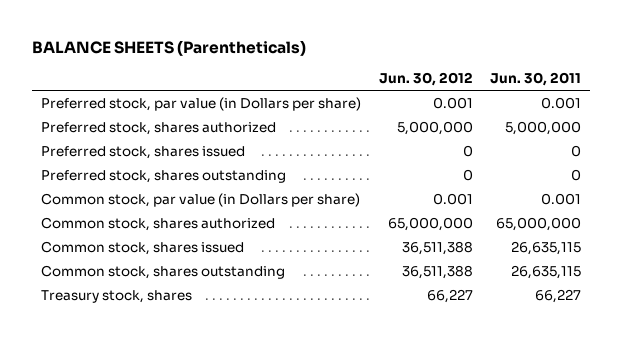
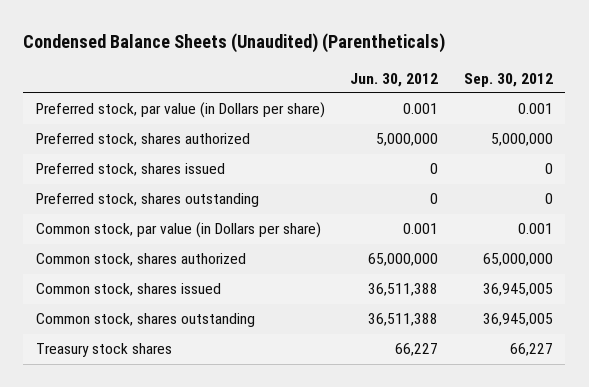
- BALANCE SHEETS (Parentheticals)
+ Condensed Balance Sheets (Unaudited) (Parentheticals)
- | Jun. 30, 2012 | Jun. 30, 2011
+ | Jun. 30, 2012 | Sep. 30, 2012
- Treasury stock, shares | 66,227 | 66,227
+ Treasury stock shares | 66,227 | 66,227

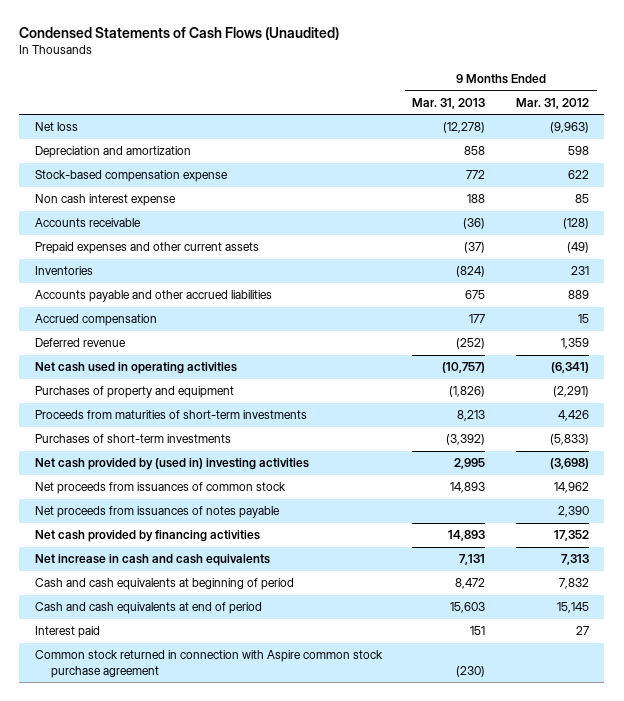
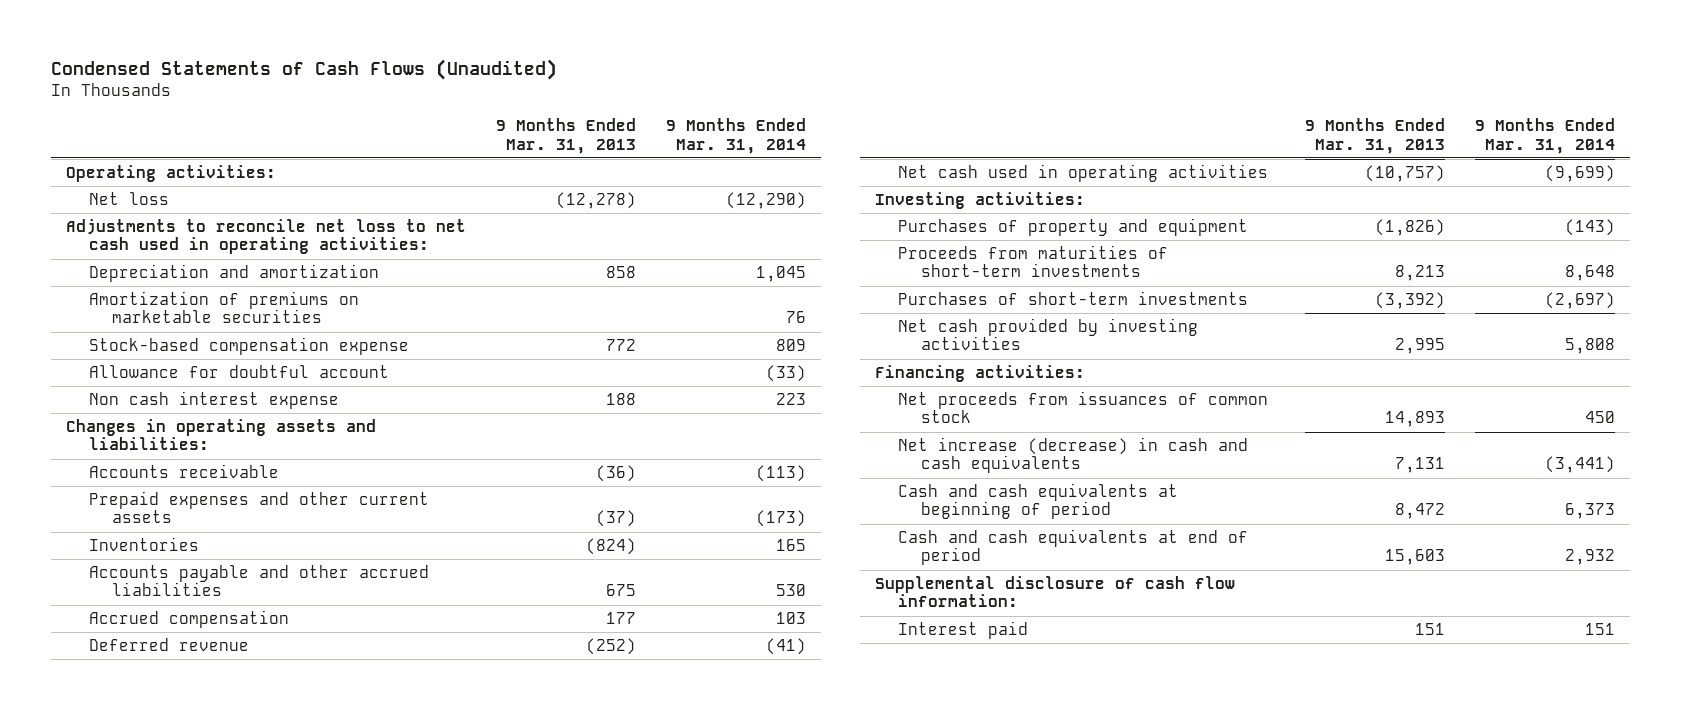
- | 9 Months Ended Mar. 31, 2013 | 9 Months Ended Mar. 31, 2012
+ | 9 Months Ended Mar. 31, 2013 | 9 Months Ended Mar. 31, 2014
+ Operating activities:
+ Adjustments to reconcile net loss to net cash used in operating activities:
+ Amortization of premiums on marketable securities | | 76
+ Allowance for doubtful account | | (33)
+ Changes in operating assets and liabilities:
+ Investing activities:
- Net cash provided by (used in) investing activities | 2,995 | (3,698)
+ Net cash provided by investing activities | 2,995 | 5,808
+ Financing activities:
- Net proceeds from issuances of notes payable | | 2,390
- Net cash provided by financing activities | 14,893 | 17,352
- Net increase in cash and cash equivalents | 7,131 | 7,313
+ Net increase (decrease) in cash and cash equivalents | 7,131 | (3,441)
+ Supplemental disclosure of cash flow information:
- Common stock returned in connection with Aspire common stock purchase agreement | (230) |

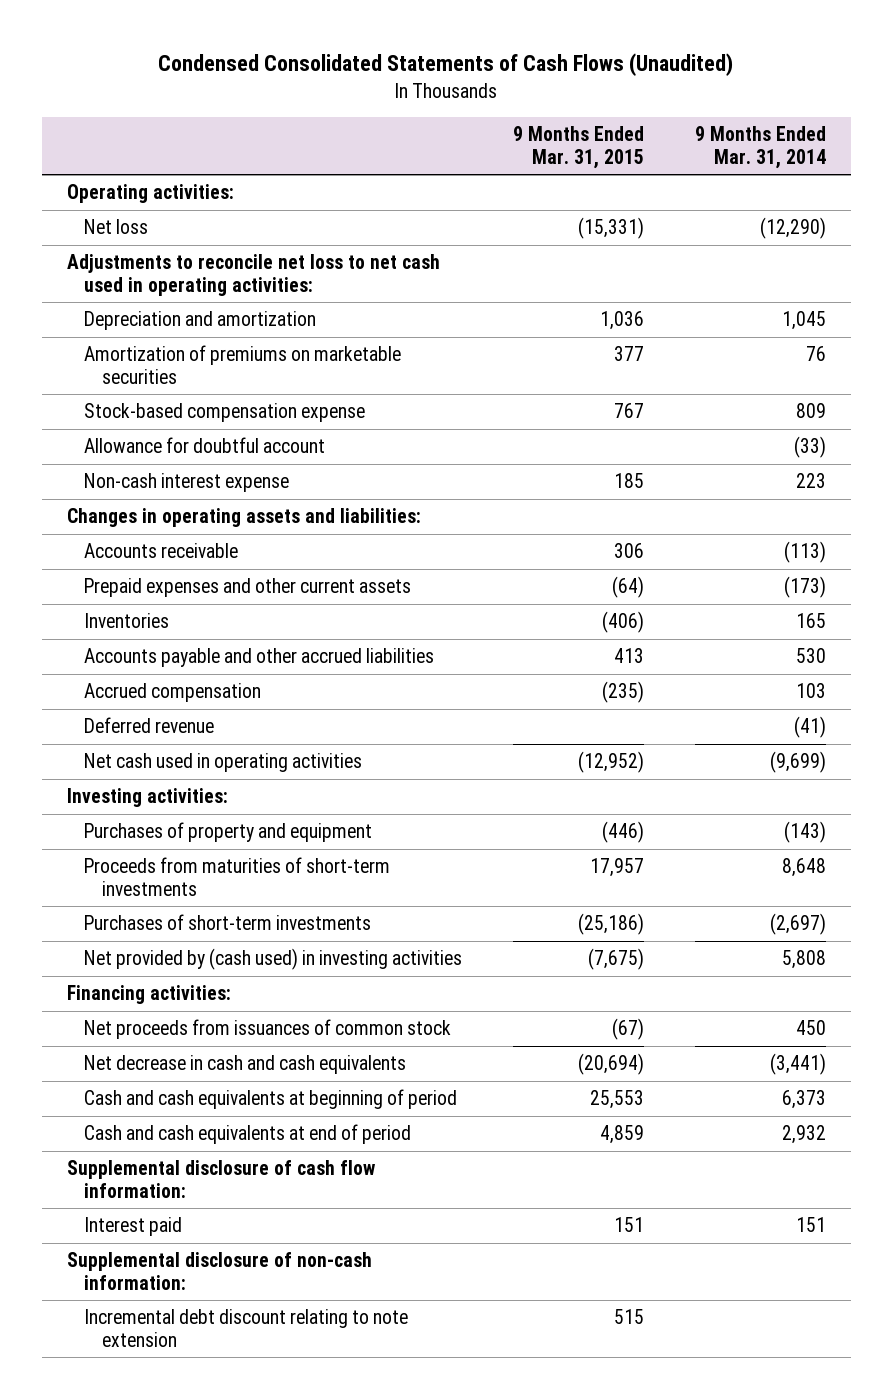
- Condensed Statements of Cash Flows (Unaudited)
+ Condensed Consolidated Statements of Cash Flows (Unaudited)
- | 9 Months Ended Mar. 31, 2013 | 9 Months Ended Mar. 31, 2014
+ | 9 Months Ended Mar. 31, 2015 | 9 Months Ended Mar. 31, 2014
- Non cash interest expense | 188 | 223
+ Non-cash interest expense | 185 | 223
- Net cash provided by investing activities | 2,995 | 5,808
+ Net provided by (cash used) in investing activities | (7,675) | 5,808
- Net increase (decrease) in cash and cash equivalents | 7,131 | (3,441)
+ Net decrease in cash and cash equivalents | (20,694) | (3,441)
+ Supplemental disclosure of non-cash information:
+ Incremental debt discount relating to note extension | 515 |

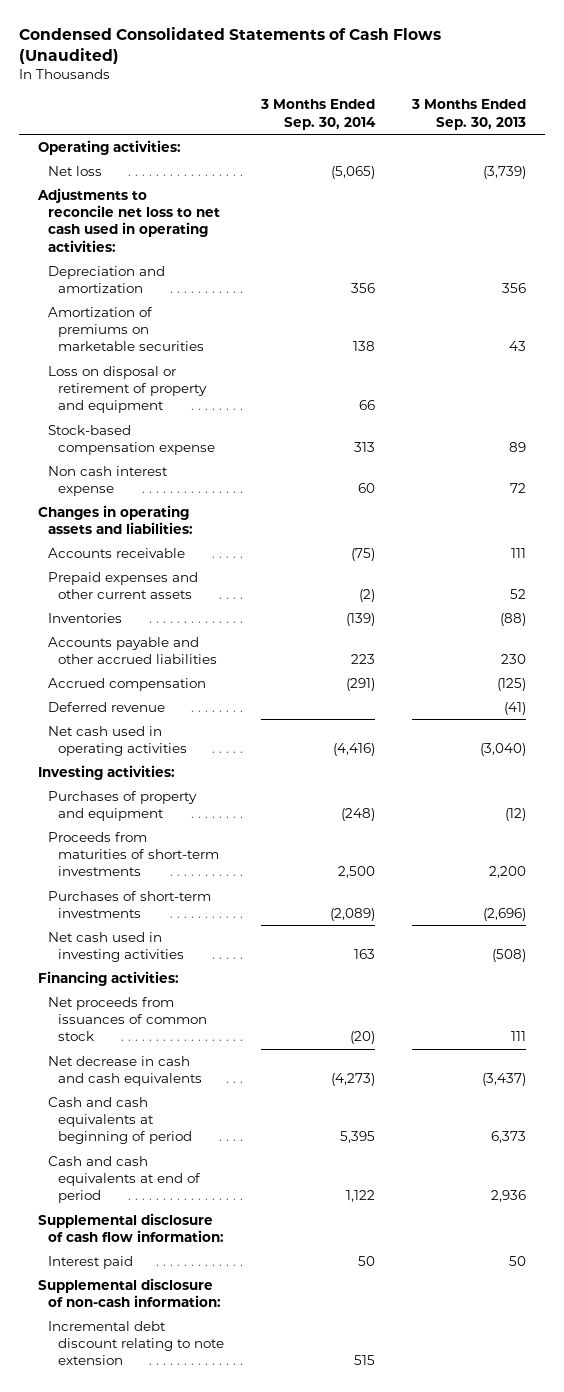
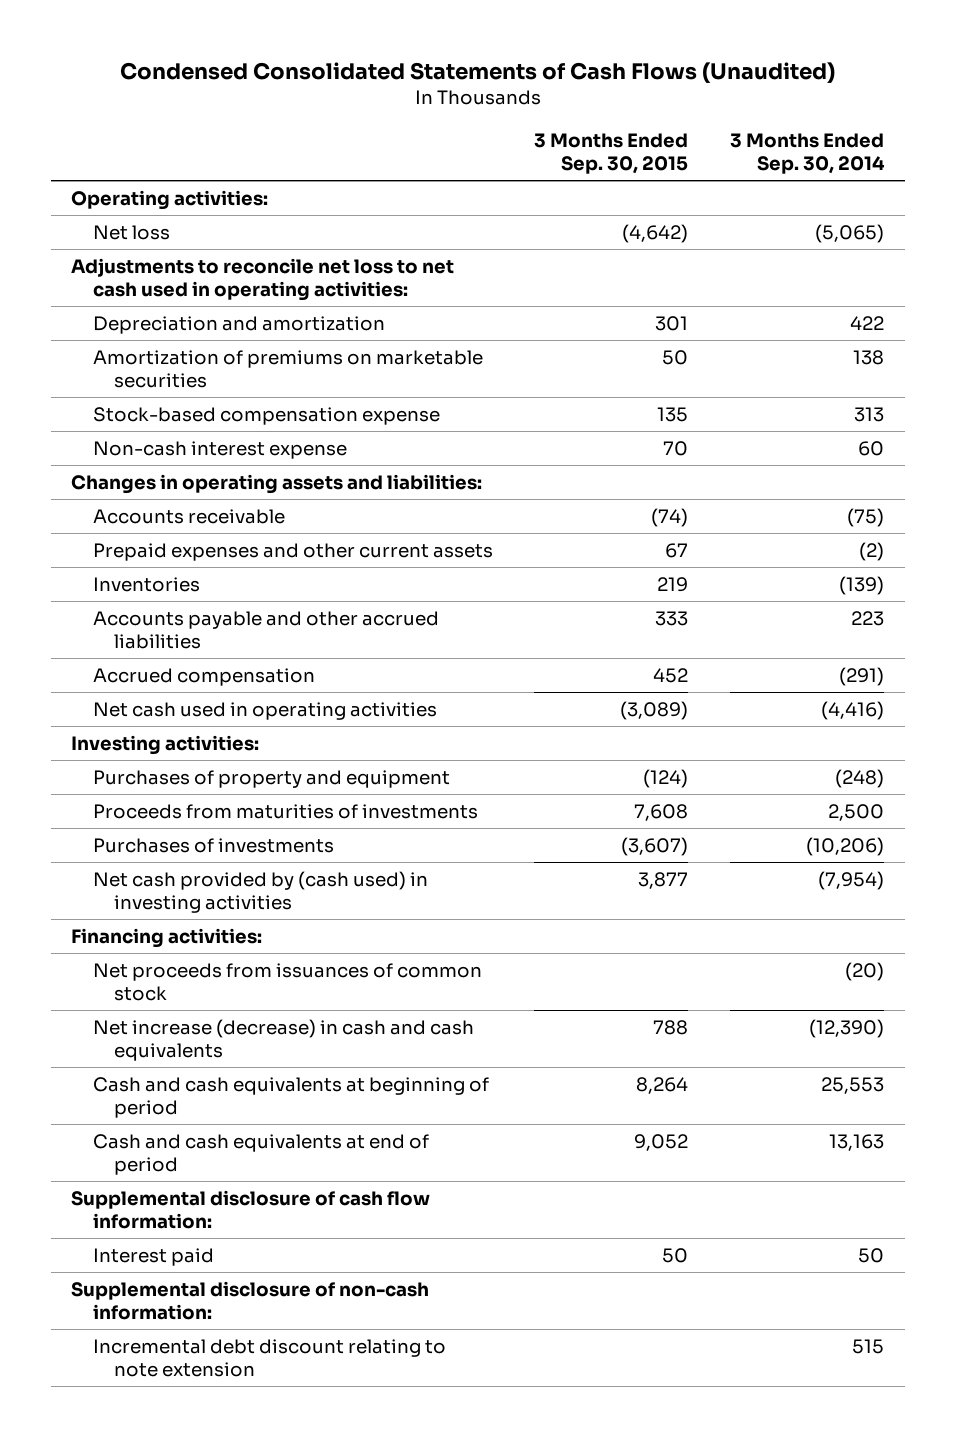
- | 3 Months Ended Sep. 30, 2014 | 3 Months Ended Sep. 30, 2013
+ | 3 Months Ended Sep. 30, 2015 | 3 Months Ended Sep. 30, 2014
- Depreciation and amortization | 356 | 356
+ Depreciation and amortization | 301 | 422
- Loss on disposal or retirement of property and equipment | 66 |
- Non cash interest expense | 60 | 72
+ Non-cash interest expense | 70 | 60
- Deferred revenue | | (41)
- Proceeds from maturities of short-term investments | 2,500 | 2,200
- Purchases of short-term investments | (2,089) | (2,696)
- Net cash used in investing activities | 163 | (508)
+ Proceeds from maturities of investments | 7,608 | 2,500
+ Purchases of investments | (3,607) | (10,206)
+ Net cash provided by (cash used) in investing activities | 3,877 | (7,954)
- Net decrease in cash and cash equivalents | (4,273) | (3,437)
- Cash and cash equivalents at beginning of period | 5,395 | 6,373
- Cash and cash equivalents at end of period | 1,122 | 2,936
+ Net increase (decrease) in cash and cash equivalents | 788 | (12,390)
+ Cash and cash equivalents at beginning of period | 8,264 | 25,553
+ Cash and cash equivalents at end of period | 9,052 | 13,163

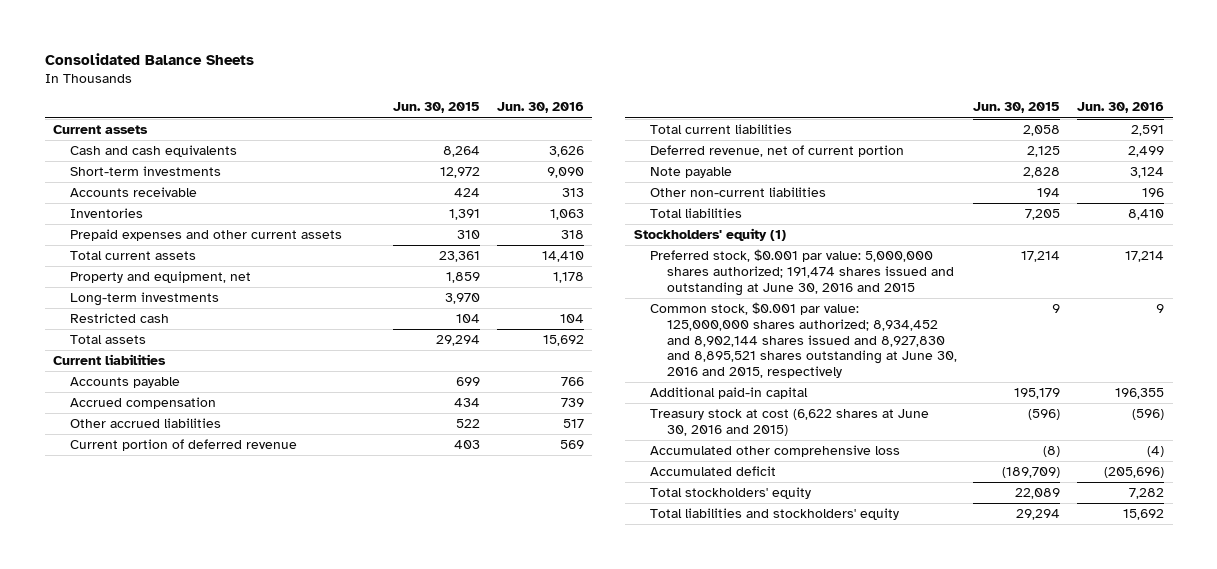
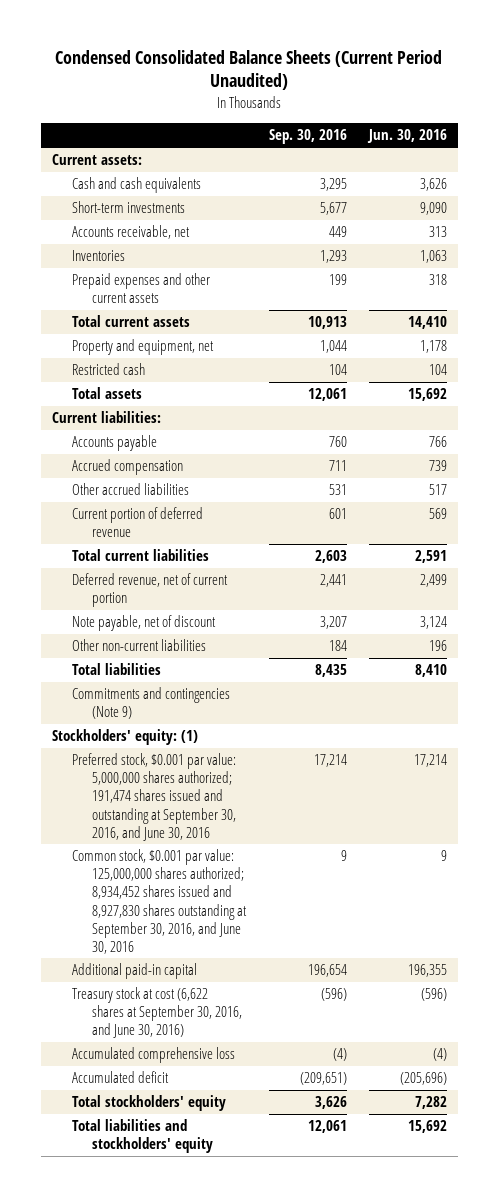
- Consolidated Balance Sheets
+ Condensed Consolidated Balance Sheets (Current Period Unaudited)
- | Jun. 30, 2015 | Jun. 30, 2016
+ | Sep. 30, 2016 | Jun. 30, 2016
- Current assets
+ Current assets:
- Accounts receivable | 424 | 313
+ Accounts receivable, net | 449 | 313
- Long-term investments | 3,970 |
- Current liabilities
+ Current liabilities:
- Note payable | 2,828 | 3,124
+ Note payable, net of discount | 3,207 | 3,124
- Stockholders' equity (1)
- Preferred stock, $0.001 par value: 5,000,000 shares authorized; 191,474 shares issued and outstanding at June 30, 2016 and 2015 | 17,214 | 17,214
- Common stock, $0.001 par value: 125,000,000 shares authorized; 8,934,452 and 8,902,144 shares issued and 8,927,830 and 8,895,521 shares outstanding at June 30, 2016 and 2015, respectively | 9 | 9
+ Commitments and contingencies (Note 9)
+ Stockholders' equity: (1)
+ Preferred stock, $0.001 par value: 5,000,000 shares authorized; 191,474 shares issued and outstanding at September 30, 2016, and June 30, 2016 | 17,214 | 17,214
+ Common stock, $0.001 par value: 125,000,000 shares authorized; 8,934,452 shares issued and 8,927,830 shares outstanding at September 30, 2016, and June 30, 2016 | 9 | 9
- Treasury stock at cost (6,622 shares at June 30, 2016 and 2015) | (596) | (596)
- Accumulated other comprehensive loss | (8) | (4)
+ Treasury stock at cost (6,622 shares at September 30, 2016, and June 30, 2016) | (596) | (596)
+ Accumulated comprehensive loss | (4) | (4)

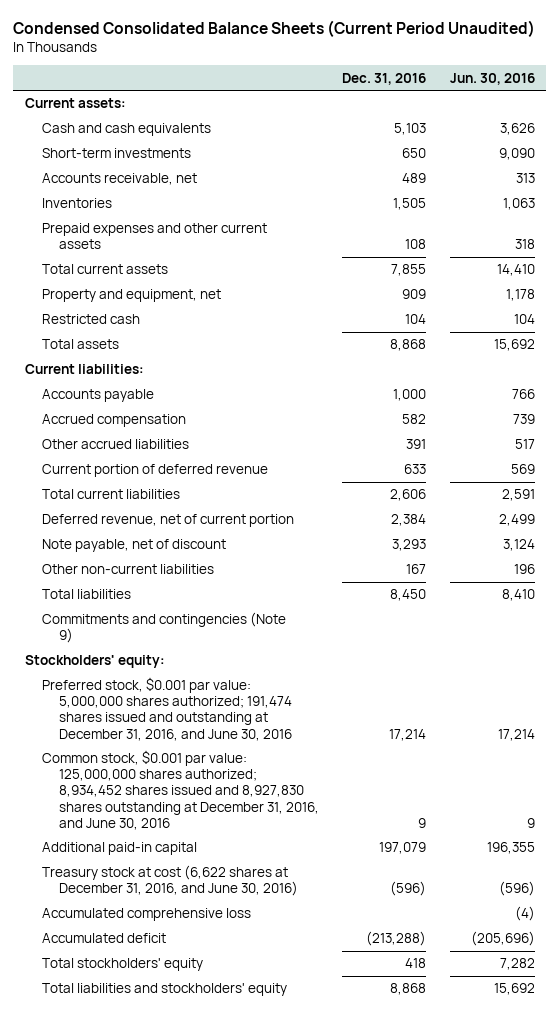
- | Sep. 30, 2016 | Jun. 30, 2016
+ | Dec. 31, 2016 | Jun. 30, 2016
- Stockholders' equity: (1)
- Preferred stock, $0.001 par value: 5,000,000 shares authorized; 191,474 shares issued and outstanding at September 30, 2016, and June 30, 2016 | 17,214 | 17,214
- Common stock, $0.001 par value: 125,000,000 shares authorized; 8,934,452 shares issued and 8,927,830 shares outstanding at September 30, 2016, and June 30, 2016 | 9 | 9
+ Stockholders' equity:
+ Preferred stock, $0.001 par value: 5,000,000 shares authorized; 191,474 shares issued and outstanding at December 31, 2016, and June 30, 2016 | 17,214 | 17,214
+ Common stock, $0.001 par value: 125,000,000 shares authorized; 8,934,452 shares issued and 8,927,830 shares outstanding at December 31, 2016, and June 30, 2016 | 9 | 9
- Treasury stock at cost (6,622 shares at September 30, 2016, and June 30, 2016) | (596) | (596)
+ Treasury stock at cost (6,622 shares at December 31, 2016, and June 30, 2016) | (596) | (596)

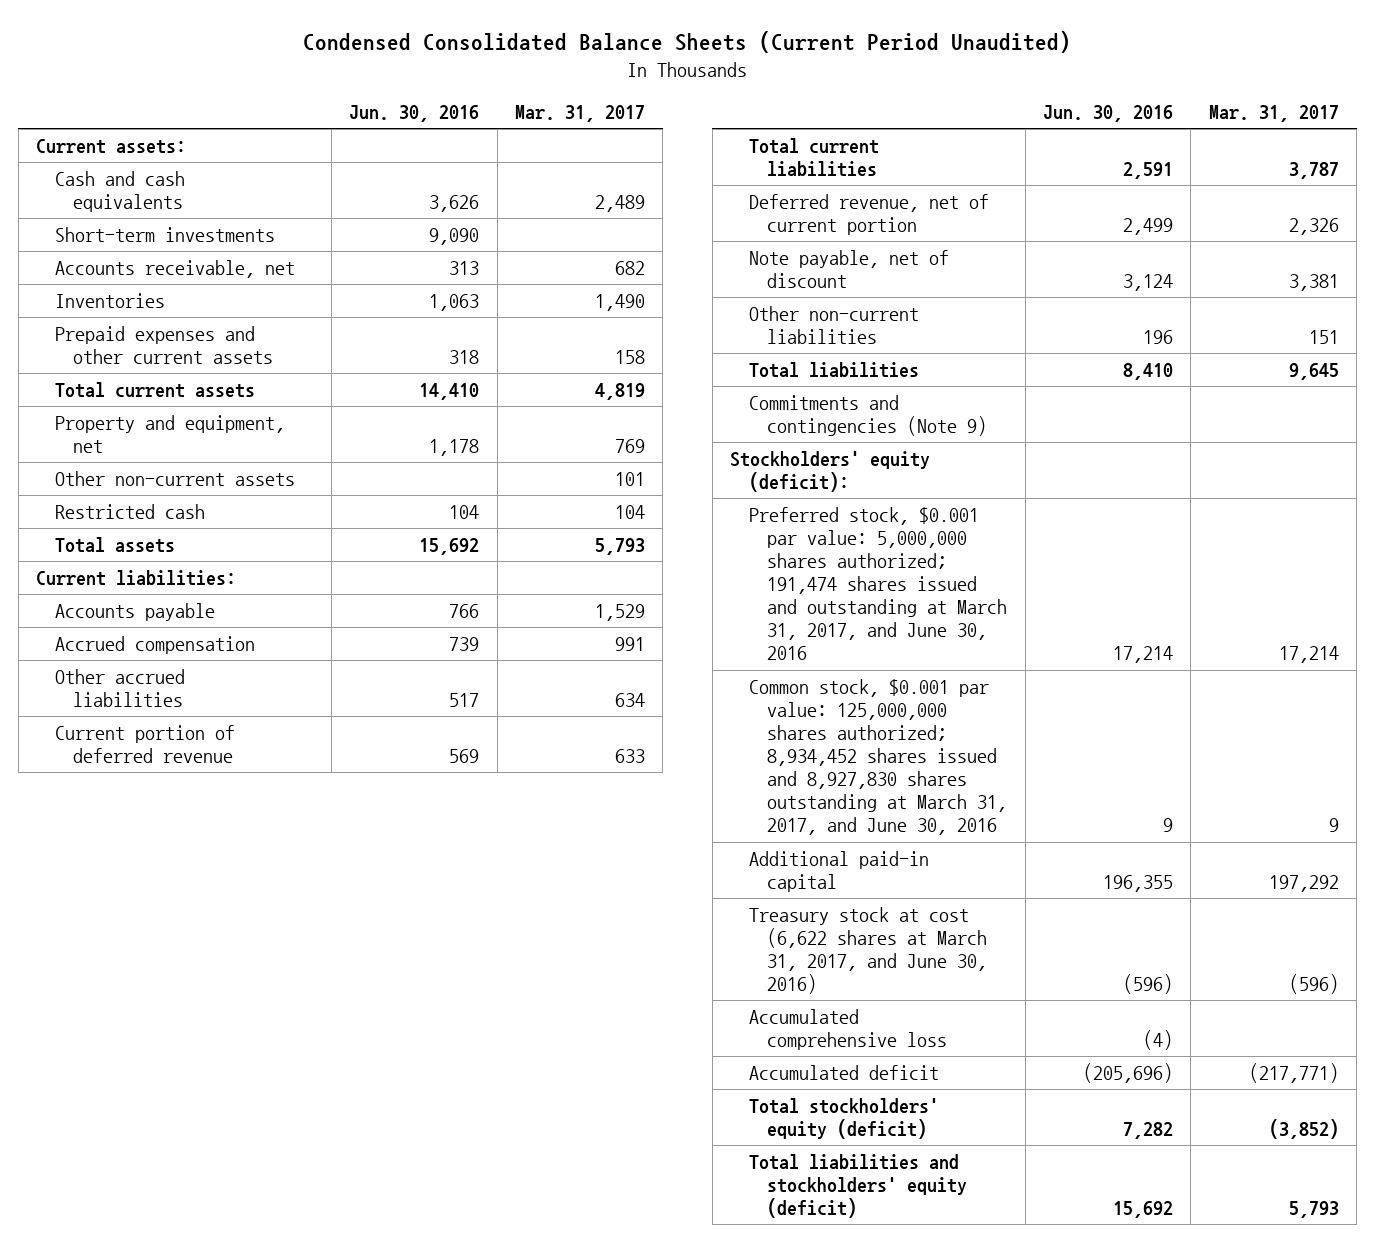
- | Dec. 31, 2016 | Jun. 30, 2016
+ | Jun. 30, 2016 | Mar. 31, 2017
+ Other non-current assets | | 101
- Stockholders' equity:
- Preferred stock, $0.001 par value: 5,000,000 shares authorized; 191,474 shares issued and outstanding at December 31, 2016, and June 30, 2016 | 17,214 | 17,214
- Common stock, $0.001 par value: 125,000,000 shares authorized; 8,934,452 shares issued and 8,927,830 shares outstanding at December 31, 2016, and June 30, 2016 | 9 | 9
+ Stockholders' equity (deficit):
+ Preferred stock, $0.001 par value: 5,000,000 shares authorized; 191,474 shares issued and outstanding at March 31, 2017, and June 30, 2016 | 17,214 | 17,214
+ Common stock, $0.001 par value: 125,000,000 shares authorized; 8,934,452 shares issued and 8,927,830 shares outstanding at March 31, 2017, and June 30, 2016 | 9 | 9
- Treasury stock at cost (6,622 shares at December 31, 2016, and June 30, 2016) | (596) | (596)
+ Treasury stock at cost (6,622 shares at March 31, 2017, and June 30, 2016) | (596) | (596)
- Total stockholders' equity | 418 | 7,282
- Total liabilities and stockholders' equity | 8,868 | 15,692
+ Total stockholders' equity (deficit) | 7,282 | (3,852)
+ Total liabilities and stockholders' equity (deficit) | 15,692 | 5,793

